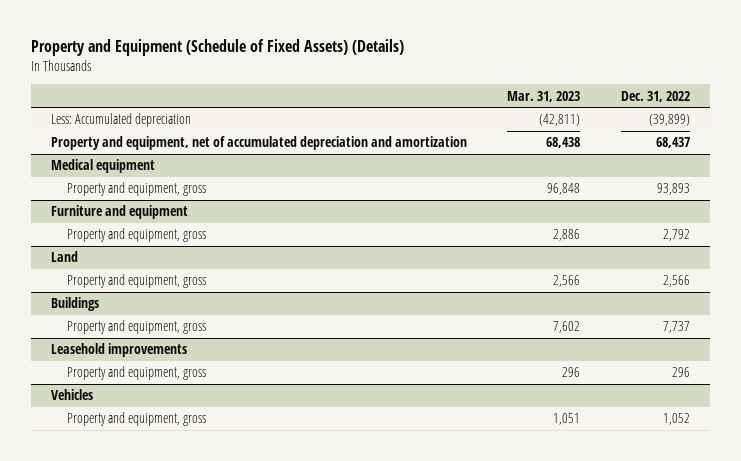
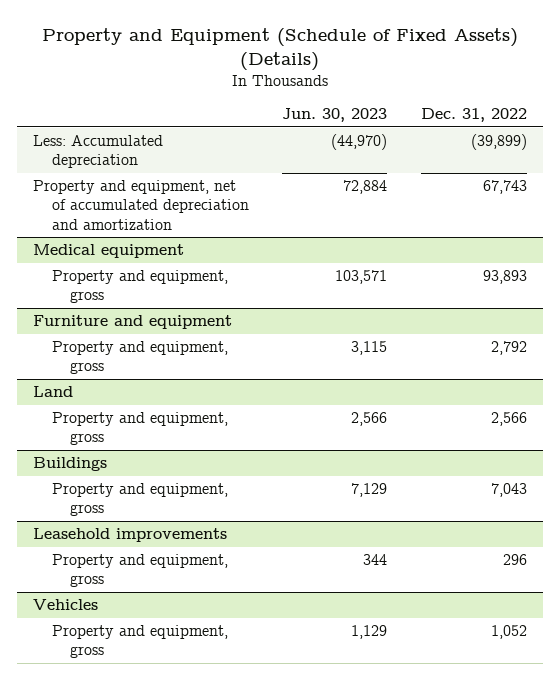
- | Mar. 31, 2023 | Dec. 31, 2022
+ | Jun. 30, 2023 | Dec. 31, 2022
- Property and equipment, net of accumulated depreciation and amortization | 68,438 | 68,437
+ Property and equipment, net of accumulated depreciation and amortization | 72,884 | 67,743
@ Buildings
- Property and equipment, gross | 7,602 | 7,737
+ Property and equipment, gross | 7,129 | 7,043

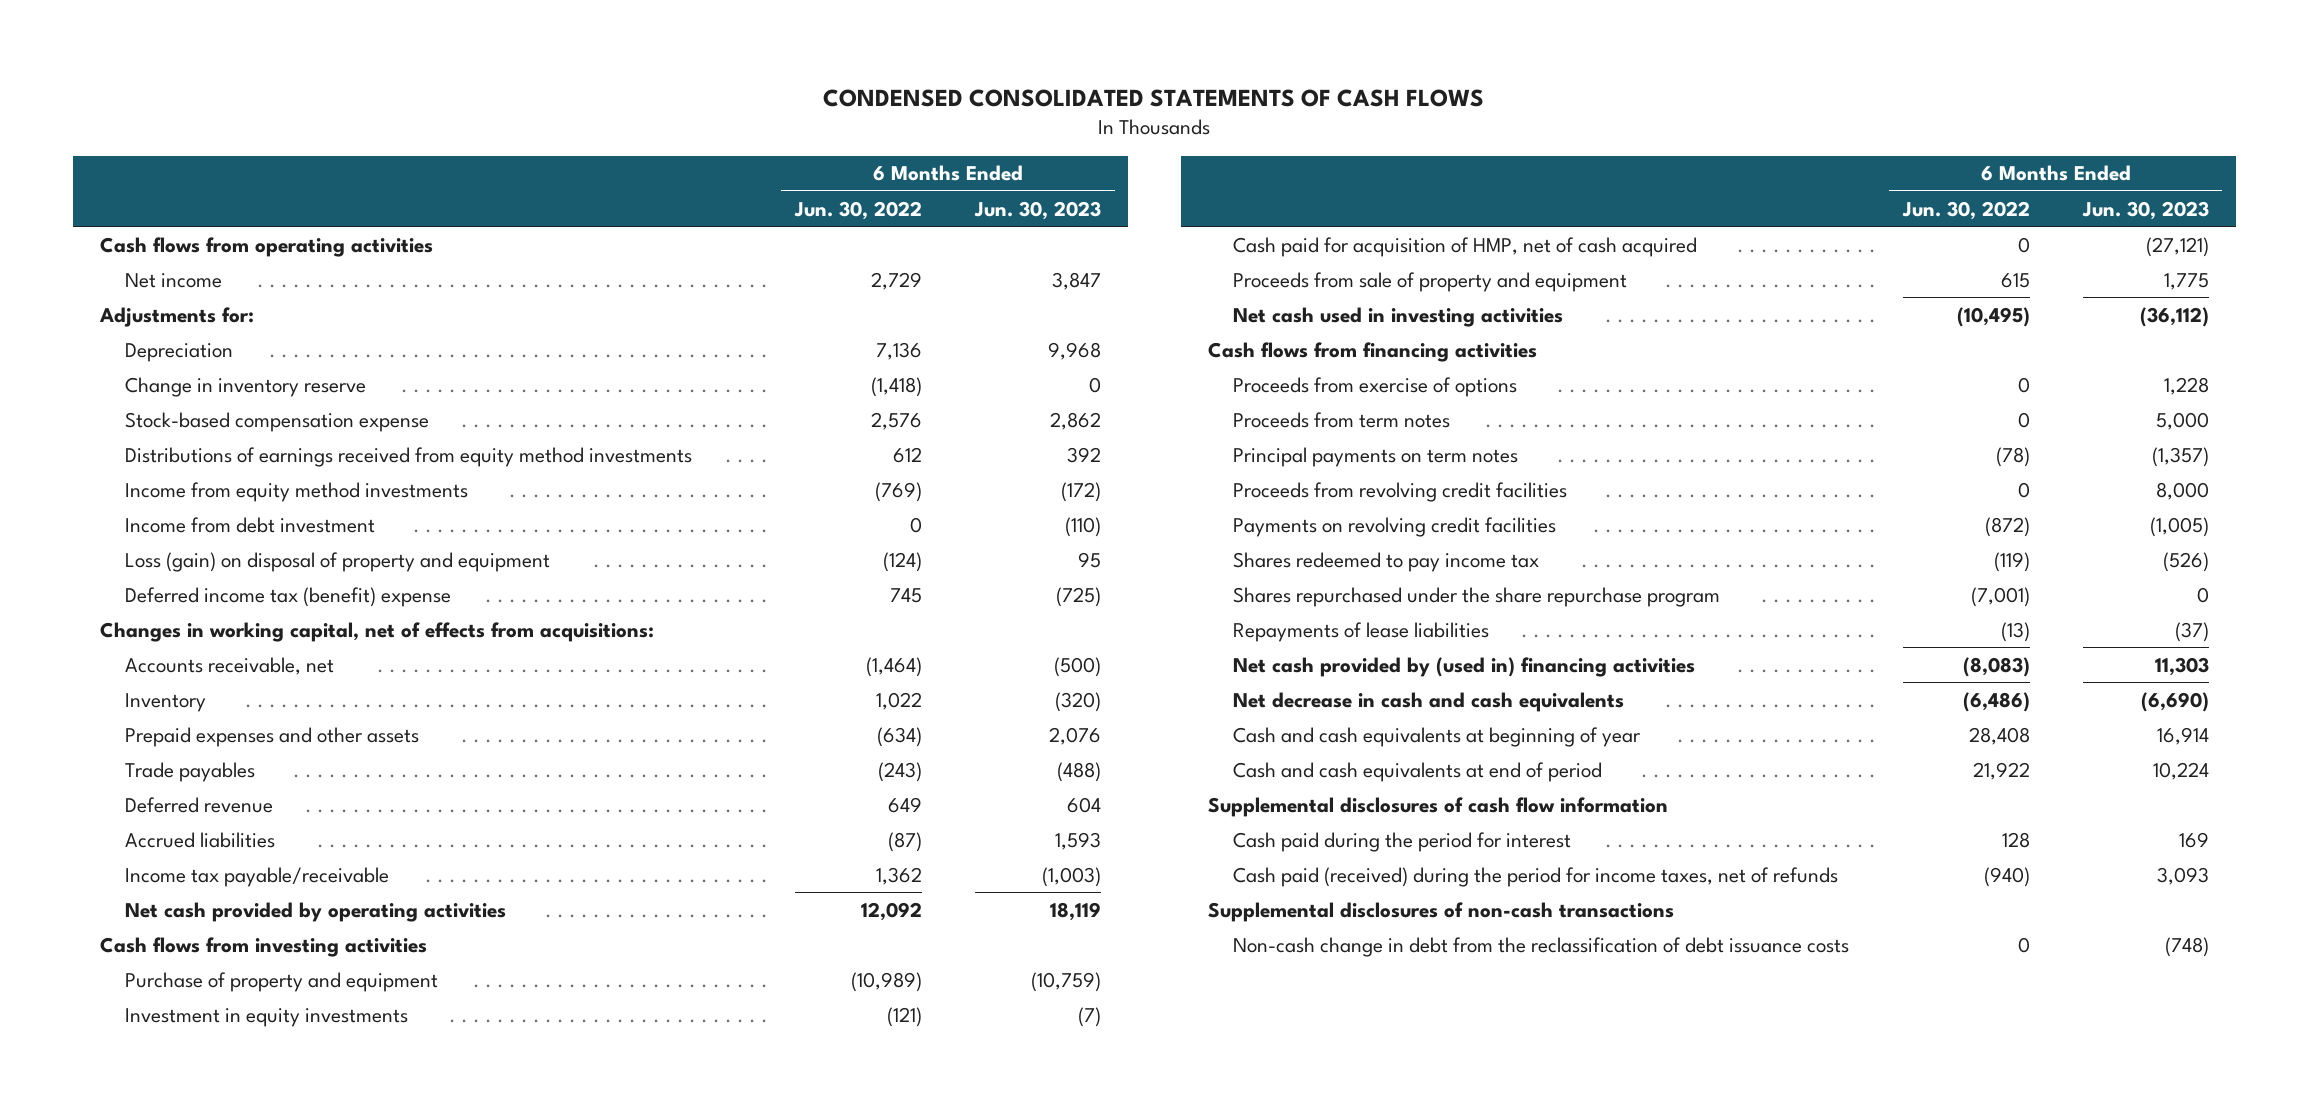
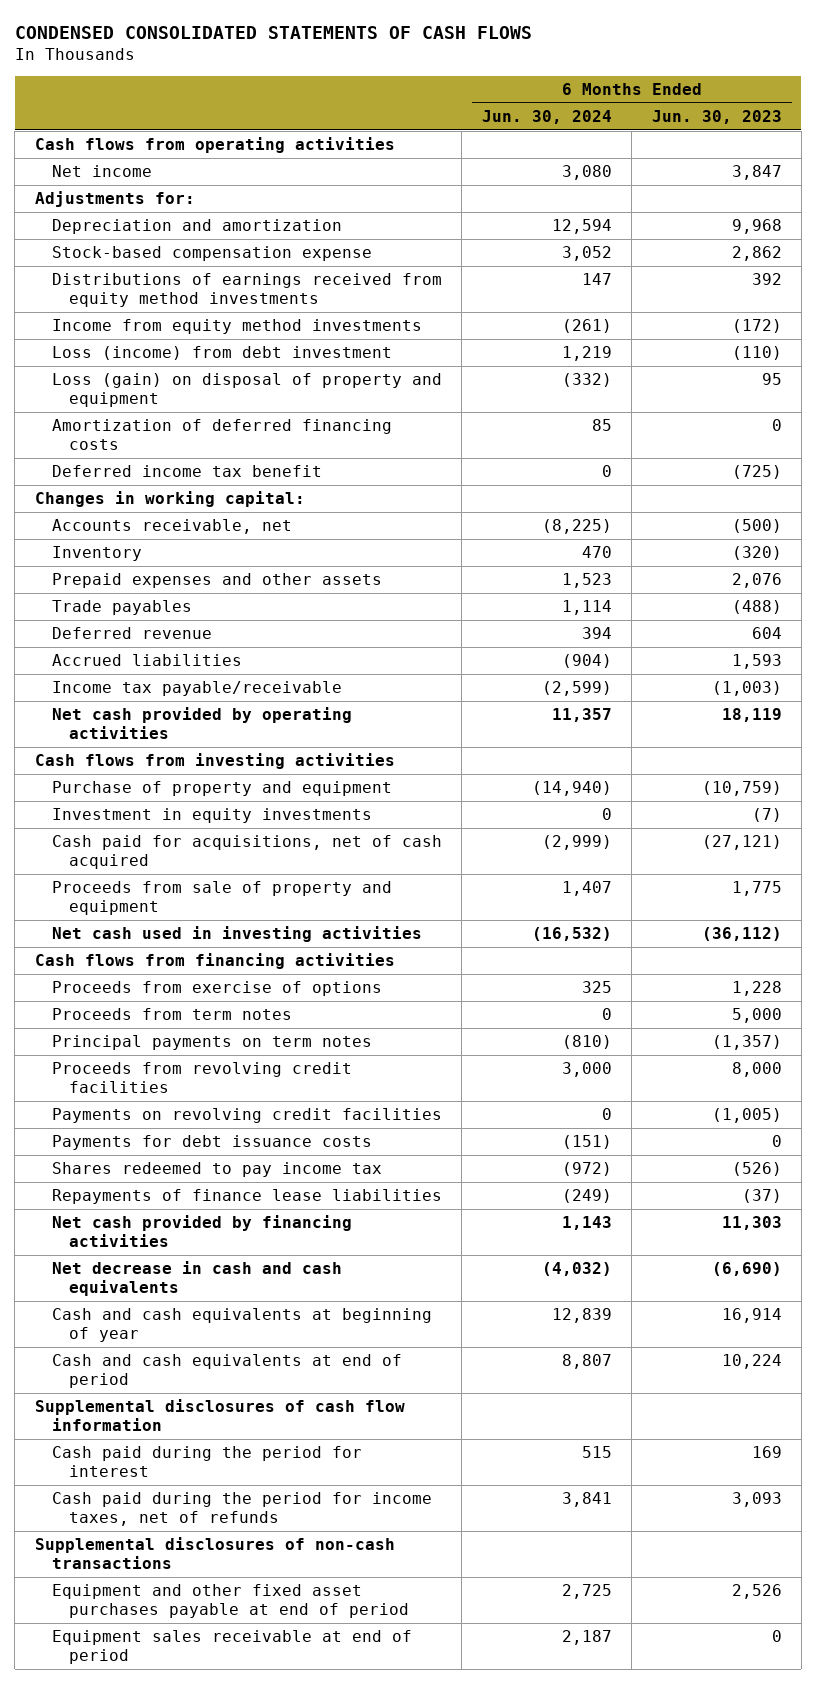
- | 6 Months Ended Jun. 30, 2022 | 6 Months Ended Jun. 30, 2023
+ | 6 Months Ended Jun. 30, 2024 | 6 Months Ended Jun. 30, 2023
- Depreciation | 7,136 | 9,968
- Change in inventory reserve | (1,418) | 0
+ Depreciation and amortization | 12,594 | 9,968
- Income from debt investment | 0 | (110)
+ Loss (income) from debt investment | 1,219 | (110)
- Deferred income tax (benefit) expense | 745 | (725)
- Changes in working capital, net of effects from acquisitions:
+ Amortization of deferred financing costs | 85 | 0
+ Deferred income tax benefit | 0 | (725)
+ Changes in working capital:
- Cash paid for acquisition of HMP, net of cash acquired | 0 | (27,121)
+ Cash paid for acquisitions, net of cash acquired | (2,999) | (27,121)
+ Payments for debt issuance costs | (151) | 0
- Shares repurchased under the share repurchase program | (7,001) | 0
- Repayments of lease liabilities | (13) | (37)
- Net cash provided by (used in) financing activities | (8,083) | 11,303
+ Repayments of finance lease liabilities | (249) | (37)
+ Net cash provided by financing activities | 1,143 | 11,303
- Cash paid (received) during the period for income taxes, net of refunds | (940) | 3,093
+ Cash paid during the period for income taxes, net of refunds | 3,841 | 3,093
- Non-cash change in debt from the reclassification of debt issuance costs | 0 | (748)
+ Equipment and other fixed asset purchases payable at end of period | 2,725 | 2,526
+ Equipment sales receivable at end of period | 2,187 | 0

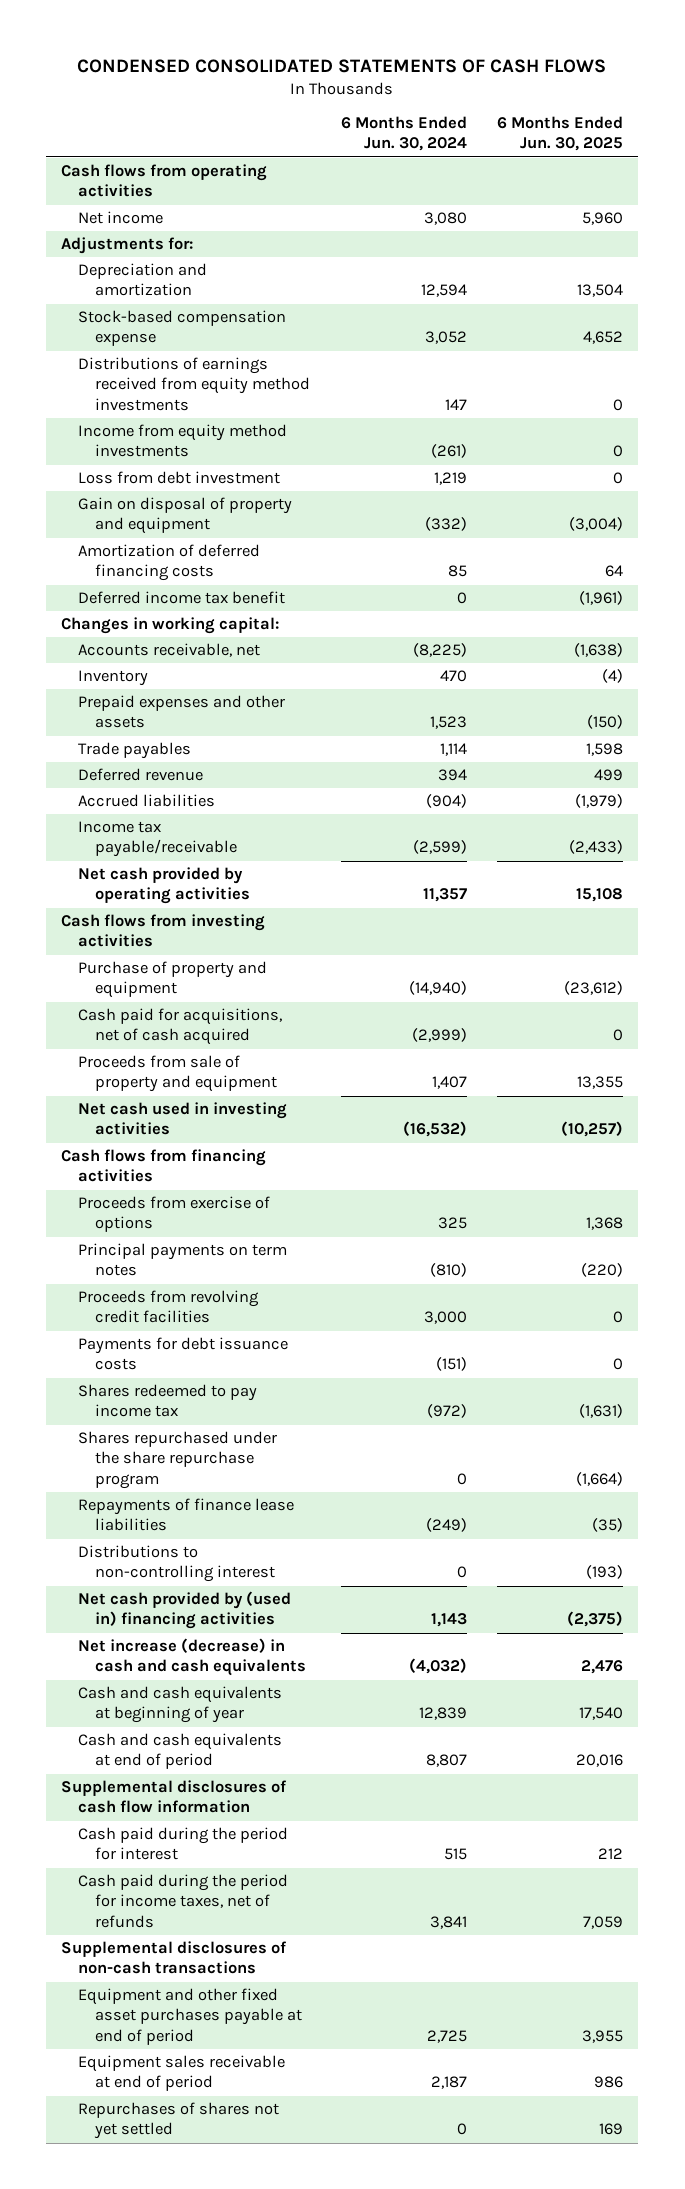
- | 6 Months Ended Jun. 30, 2024 | 6 Months Ended Jun. 30, 2023
+ | 6 Months Ended Jun. 30, 2024 | 6 Months Ended Jun. 30, 2025
- Loss (income) from debt investment | 1,219 | (110)
- Loss (gain) on disposal of property and equipment | (332) | 95
+ Loss from debt investment | 1,219 | 0
+ Gain on disposal of property and equipment | (332) | (3,004)
- Investment in equity investments | 0 | (7)
- Proceeds from term notes | 0 | 5,000
- Payments on revolving credit facilities | 0 | (1,005)
+ Shares repurchased under the share repurchase program | 0 | (1,664)
- Net cash provided by financing activities | 1,143 | 11,303
- Net decrease in cash and cash equivalents | (4,032) | (6,690)
+ Distributions to non-controlling interest | 0 | (193)
+ Net cash provided by (used in) financing activities | 1,143 | (2,375)
+ Net increase (decrease) in cash and cash equivalents | (4,032) | 2,476
+ Repurchases of shares not yet settled | 0 | 169

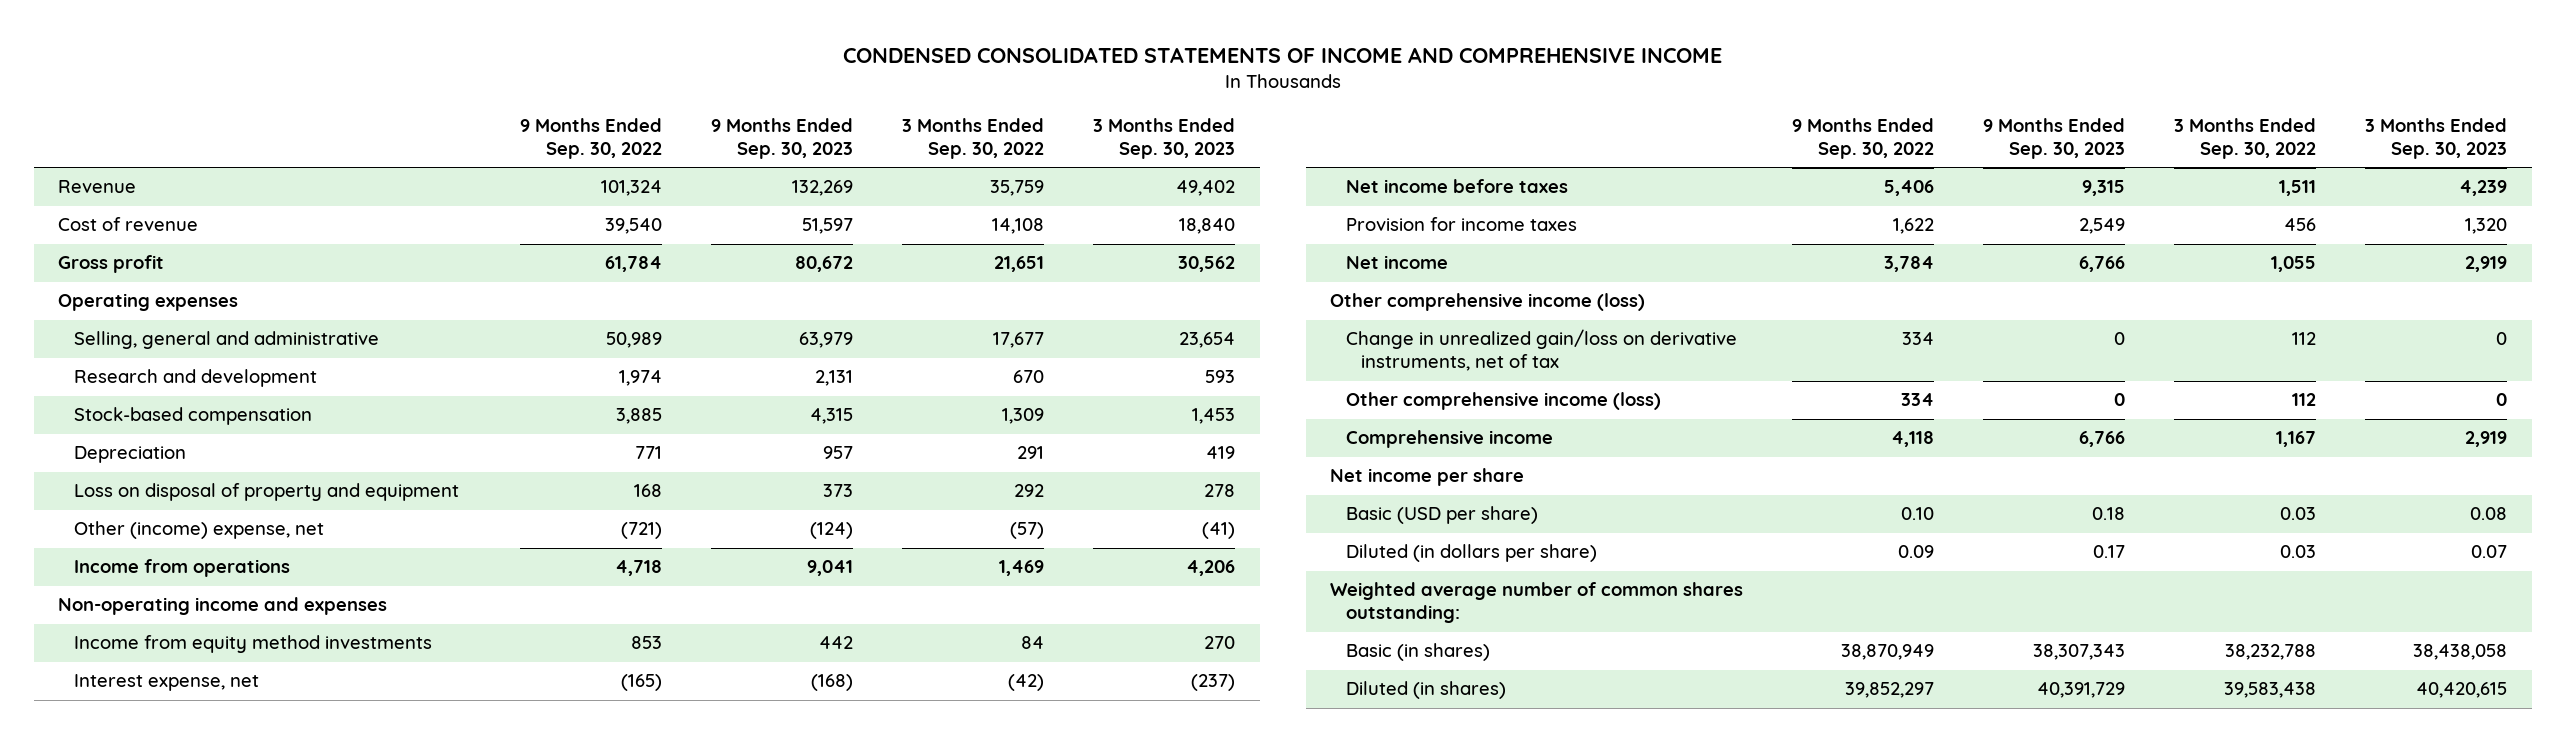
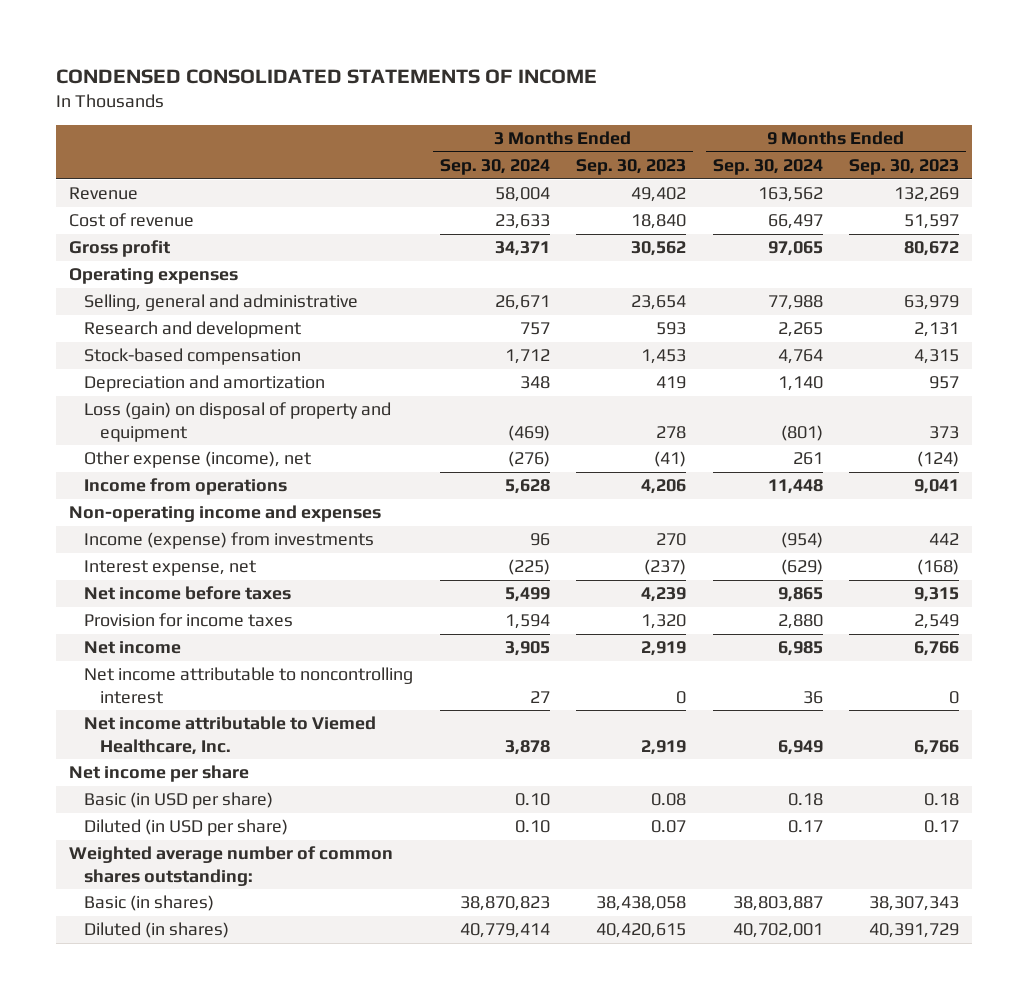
- CONDENSED CONSOLIDATED STATEMENTS OF INCOME AND COMPREHENSIVE INCOME
+ CONDENSED CONSOLIDATED STATEMENTS OF INCOME
- | 9 Months Ended Sep. 30, 2022 | 9 Months Ended Sep. 30, 2023 | 3 Months Ended Sep. 30, 2022 | 3 Months Ended Sep. 30, 2023
+ | 3 Months Ended Sep. 30, 2024 | 3 Months Ended Sep. 30, 2023 | 9 Months Ended Sep. 30, 2024 | 9 Months Ended Sep. 30, 2023
- Depreciation | 771 | 957 | 291 | 419
- Loss on disposal of property and equipment | 168 | 373 | 292 | 278
- Other (income) expense, net | (721) | (124) | (57) | (41)
+ Depreciation and amortization | 348 | 419 | 1,140 | 957
+ Loss (gain) on disposal of property and equipment | (469) | 278 | (801) | 373
+ Other expense (income), net | (276) | (41) | 261 | (124)
- Income from equity method investments | 853 | 442 | 84 | 270
+ Income (expense) from investments | 96 | 270 | (954) | 442
- Other comprehensive income (loss)
- Change in unrealized gain/loss on derivative instruments, net of tax | 334 | 0 | 112 | 0
- Other comprehensive income (loss) | 334 | 0 | 112 | 0
- Comprehensive income | 4,118 | 6,766 | 1,167 | 2,919
+ Net income attributable to noncontrolling interest | 27 | 0 | 36 | 0
+ Net income attributable to Viemed Healthcare, Inc. | 3,878 | 2,919 | 6,949 | 6,766
- Basic (USD per share) | 0.10 | 0.18 | 0.03 | 0.08
- Diluted (in dollars per share) | 0.09 | 0.17 | 0.03 | 0.07
+ Basic (in USD per share) | 0.10 | 0.08 | 0.18 | 0.18
+ Diluted (in USD per share) | 0.10 | 0.07 | 0.17 | 0.17

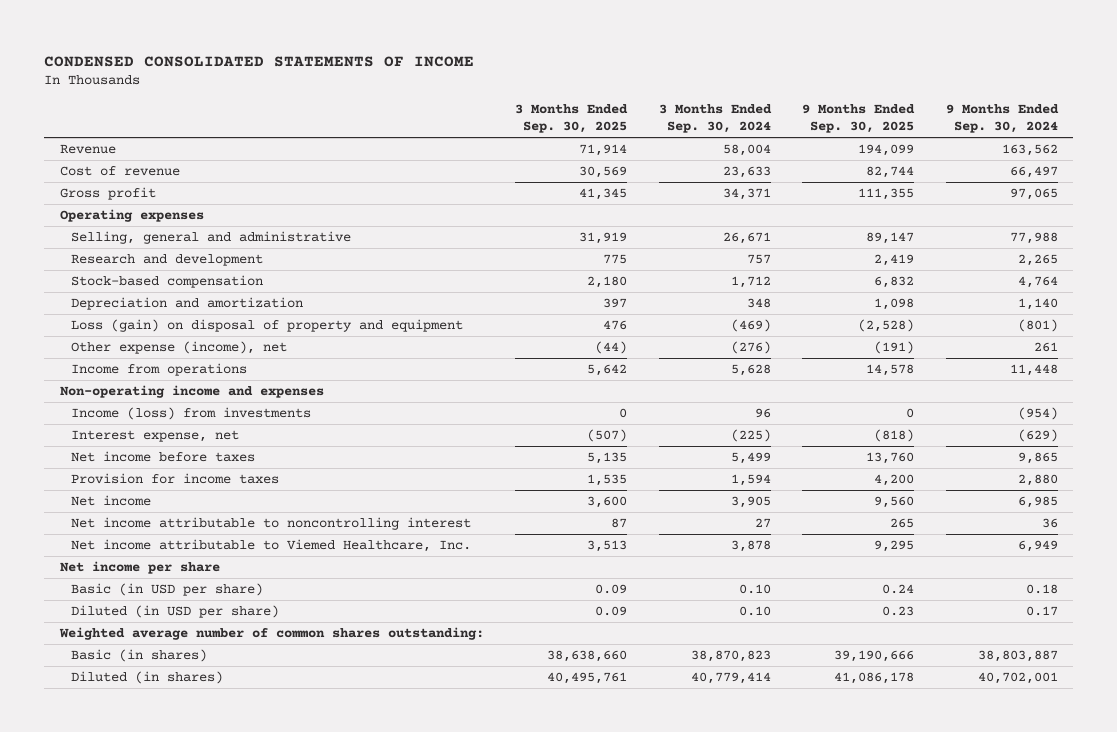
- | 3 Months Ended Sep. 30, 2024 | 3 Months Ended Sep. 30, 2023 | 9 Months Ended Sep. 30, 2024 | 9 Months Ended Sep. 30, 2023
+ | 3 Months Ended Sep. 30, 2025 | 3 Months Ended Sep. 30, 2024 | 9 Months Ended Sep. 30, 2025 | 9 Months Ended Sep. 30, 2024
- Income (expense) from investments | 96 | 270 | (954) | 442
+ Income (loss) from investments | 0 | 96 | 0 | (954)

